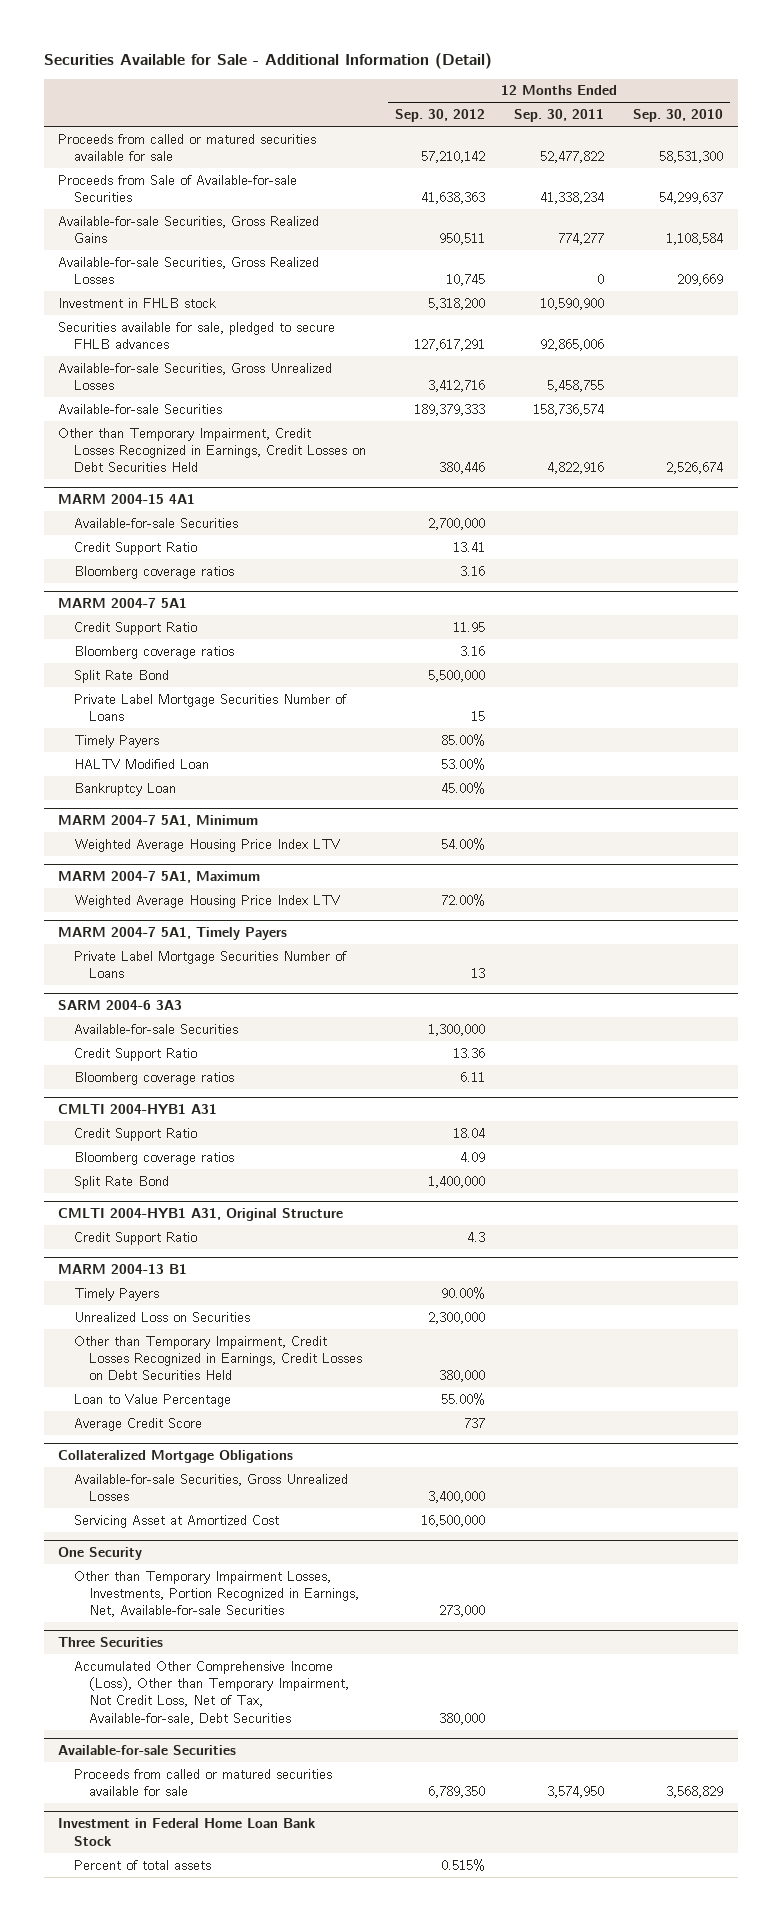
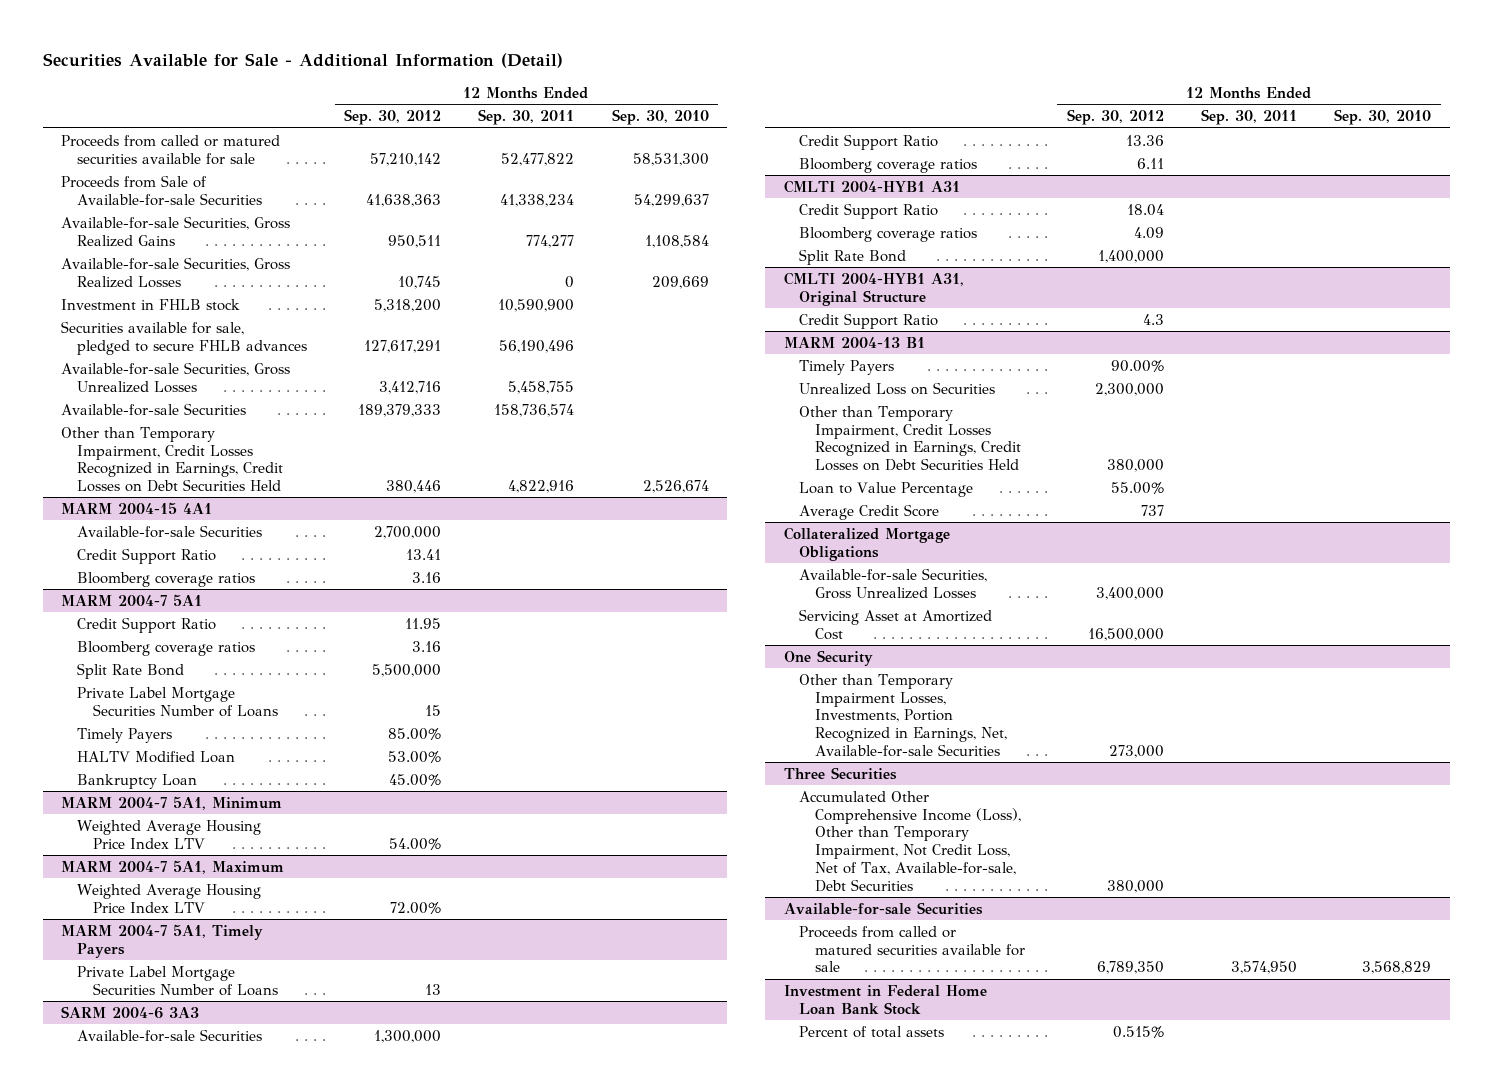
- Securities available for sale, pledged to secure FHLB advances | 127,617,291 | 92,865,006 |
+ Securities available for sale, pledged to secure FHLB advances | 127,617,291 | 56,190,496 |

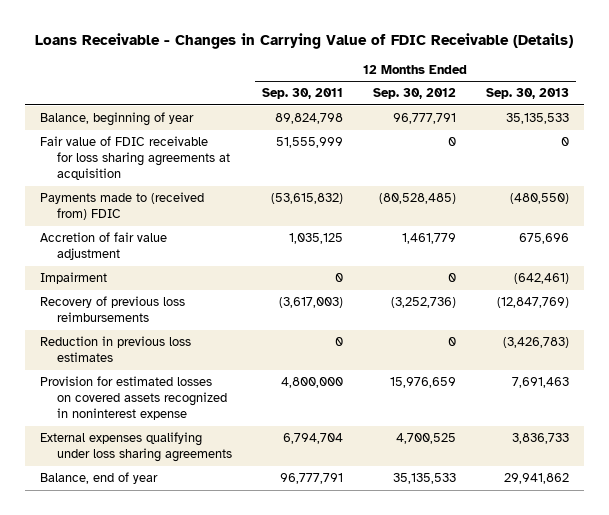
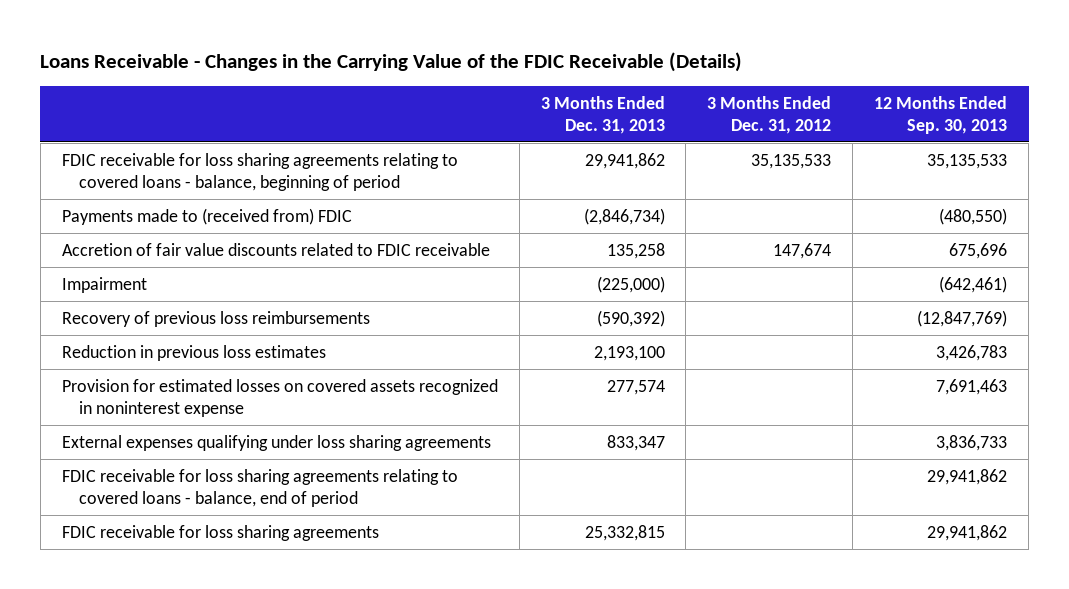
- Loans Receivable - Changes in Carrying Value of FDIC Receivable (Details)
+ Loans Receivable - Changes in the Carrying Value of the FDIC Receivable (Details)
- | 12 Months Ended Sep. 30, 2011 | 12 Months Ended Sep. 30, 2012 | 12 Months Ended Sep. 30, 2013
+ | 3 Months Ended Dec. 31, 2013 | 3 Months Ended Dec. 31, 2012 | 12 Months Ended Sep. 30, 2013
- Balance, beginning of year | 89,824,798 | 96,777,791 | 35,135,533
- Fair value of FDIC receivable for loss sharing agreements at acquisition | 51,555,999 | 0 | 0
+ FDIC receivable for loss sharing agreements relating to covered loans - balance, beginning of period | 29,941,862 | 35,135,533 | 35,135,533
- Accretion of fair value adjustment | 1,035,125 | 1,461,779 | 675,696
+ Accretion of fair value discounts related to FDIC receivable | 135,258 | 147,674 | 675,696
- Reduction in previous loss estimates | 0 | 0 | (3,426,783)
+ Reduction in previous loss estimates | 2,193,100 | | 3,426,783
- Balance, end of year | 96,777,791 | 35,135,533 | 29,941,862
+ FDIC receivable for loss sharing agreements relating to covered loans - balance, end of period | | | 29,941,862
+ FDIC receivable for loss sharing agreements | 25,332,815 | | 29,941,862

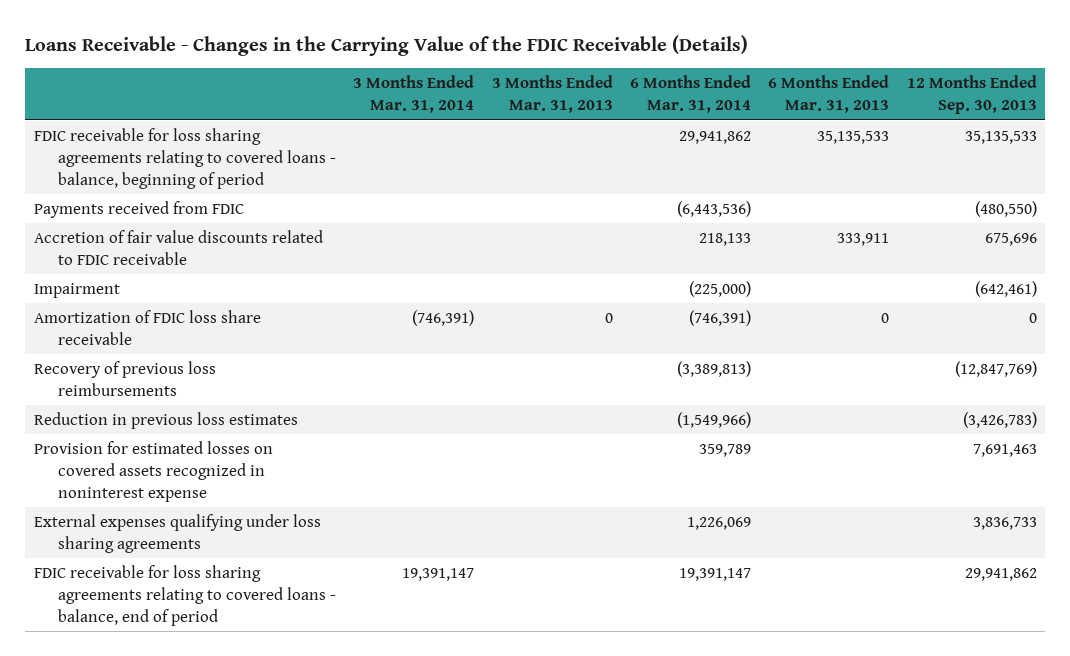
- | 3 Months Ended Dec. 31, 2013 | 3 Months Ended Dec. 31, 2012 | 12 Months Ended Sep. 30, 2013
+ | 3 Months Ended Mar. 31, 2014 | 3 Months Ended Mar. 31, 2013 | 6 Months Ended Mar. 31, 2014 | 6 Months Ended Mar. 31, 2013 | 12 Months Ended Sep. 30, 2013
- Payments made to (received from) FDIC | (2,846,734) | | (480,550)
+ Payments received from FDIC | | | (6,443,536) | | (480,550)
+ Amortization of FDIC loss share receivable | (746,391) | 0 | (746,391) | 0 | 0
- Reduction in previous loss estimates | 2,193,100 | | 3,426,783
+ Reduction in previous loss estimates | | | (1,549,966) | | (3,426,783)
- FDIC receivable for loss sharing agreements | 25,332,815 | | 29,941,862

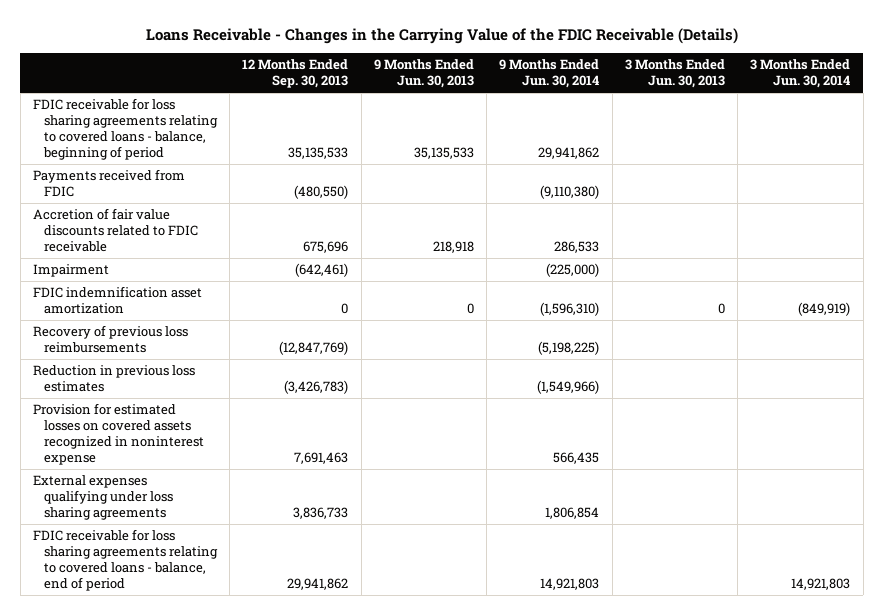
- | 3 Months Ended Mar. 31, 2014 | 3 Months Ended Mar. 31, 2013 | 6 Months Ended Mar. 31, 2014 | 6 Months Ended Mar. 31, 2013 | 12 Months Ended Sep. 30, 2013
+ | 12 Months Ended Sep. 30, 2013 | 9 Months Ended Jun. 30, 2013 | 9 Months Ended Jun. 30, 2014 | 3 Months Ended Jun. 30, 2013 | 3 Months Ended Jun. 30, 2014
- Amortization of FDIC loss share receivable | (746,391) | 0 | (746,391) | 0 | 0
+ FDIC indemnification asset amortization | 0 | 0 | (1,596,310) | 0 | (849,919)

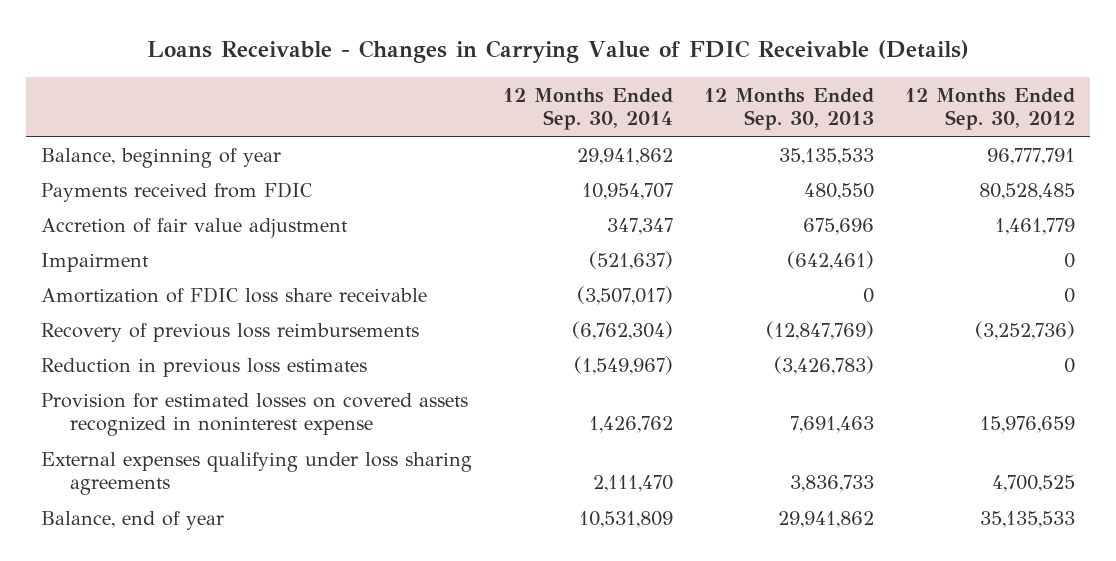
- Loans Receivable - Changes in the Carrying Value of the FDIC Receivable (Details)
+ Loans Receivable - Changes in Carrying Value of FDIC Receivable (Details)
- | 12 Months Ended Sep. 30, 2013 | 9 Months Ended Jun. 30, 2013 | 9 Months Ended Jun. 30, 2014 | 3 Months Ended Jun. 30, 2013 | 3 Months Ended Jun. 30, 2014
+ | 12 Months Ended Sep. 30, 2014 | 12 Months Ended Sep. 30, 2013 | 12 Months Ended Sep. 30, 2012
- FDIC receivable for loss sharing agreements relating to covered loans - balance, beginning of period | 35,135,533 | 35,135,533 | 29,941,862 | |
- Payments received from FDIC | (480,550) | | (9,110,380) | |
- Accretion of fair value discounts related to FDIC receivable | 675,696 | 218,918 | 286,533 | |
+ Balance, beginning of year | 29,941,862 | 35,135,533 | 96,777,791
+ Payments received from FDIC | 10,954,707 | 480,550 | 80,528,485
+ Accretion of fair value adjustment | 347,347 | 675,696 | 1,461,779
- FDIC indemnification asset amortization | 0 | 0 | (1,596,310) | 0 | (849,919)
+ Amortization of FDIC loss share receivable | (3,507,017) | 0 | 0
- FDIC receivable for loss sharing agreements relating to covered loans - balance, end of period | 29,941,862 | | 14,921,803 | | 14,921,803
+ Balance, end of year | 10,531,809 | 29,941,862 | 35,135,533

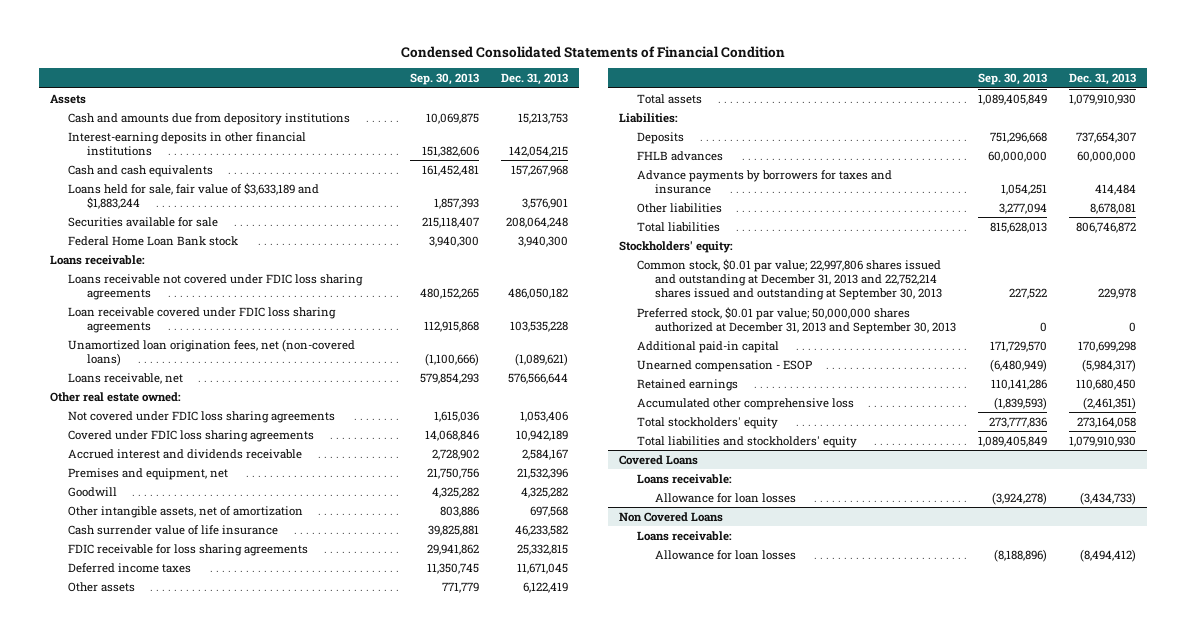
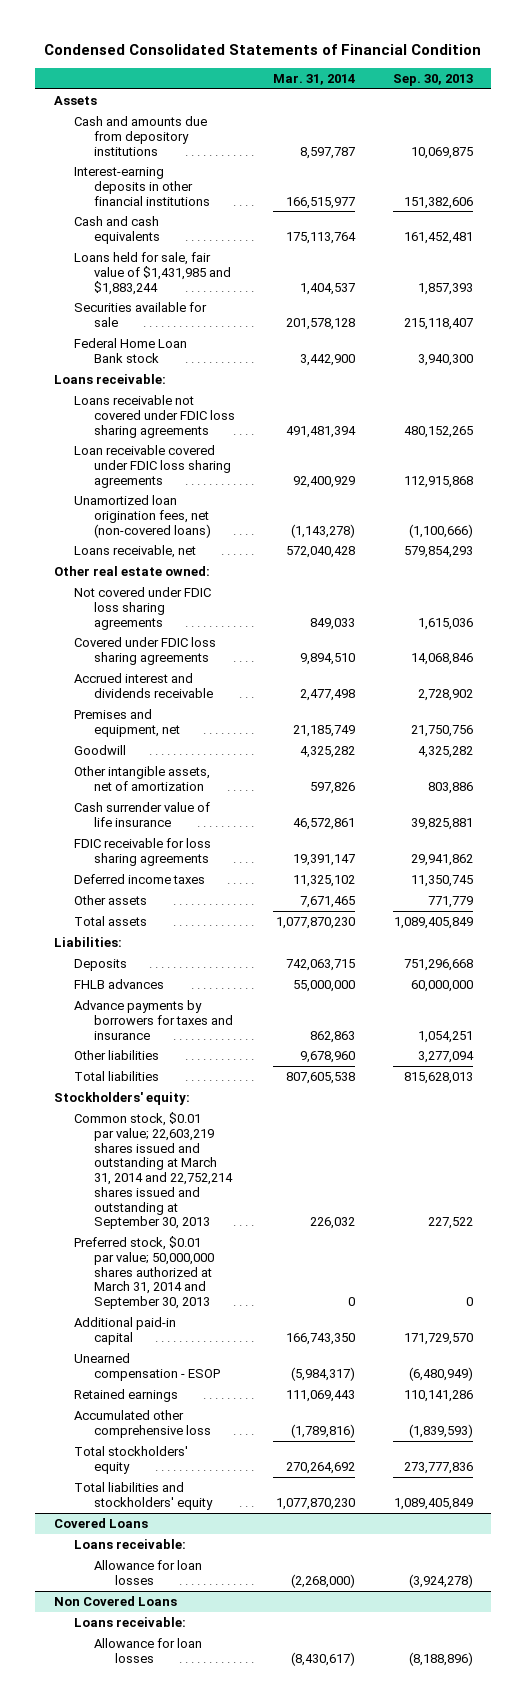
- | Sep. 30, 2013 | Dec. 31, 2013
+ | Mar. 31, 2014 | Sep. 30, 2013
- Loans held for sale, fair value of $3,633,189 and $1,883,244 | 1,857,393 | 3,576,901
+ Loans held for sale, fair value of $1,431,985 and $1,883,244 | 1,404,537 | 1,857,393
- Common stock, $0.01 par value; 22,997,806 shares issued and outstanding at December 31, 2013 and 22,752,214 shares issued and outstanding at September 30, 2013 | 227,522 | 229,978
- Preferred stock, $0.01 par value; 50,000,000 shares authorized at December 31, 2013 and September 30, 2013 | 0 | 0
+ Common stock, $0.01 par value; 22,603,219 shares issued and outstanding at March 31, 2014 and 22,752,214 shares issued and outstanding at September 30, 2013 | 226,032 | 227,522
+ Preferred stock, $0.01 par value; 50,000,000 shares authorized at March 31, 2014 and September 30, 2013 | 0 | 0

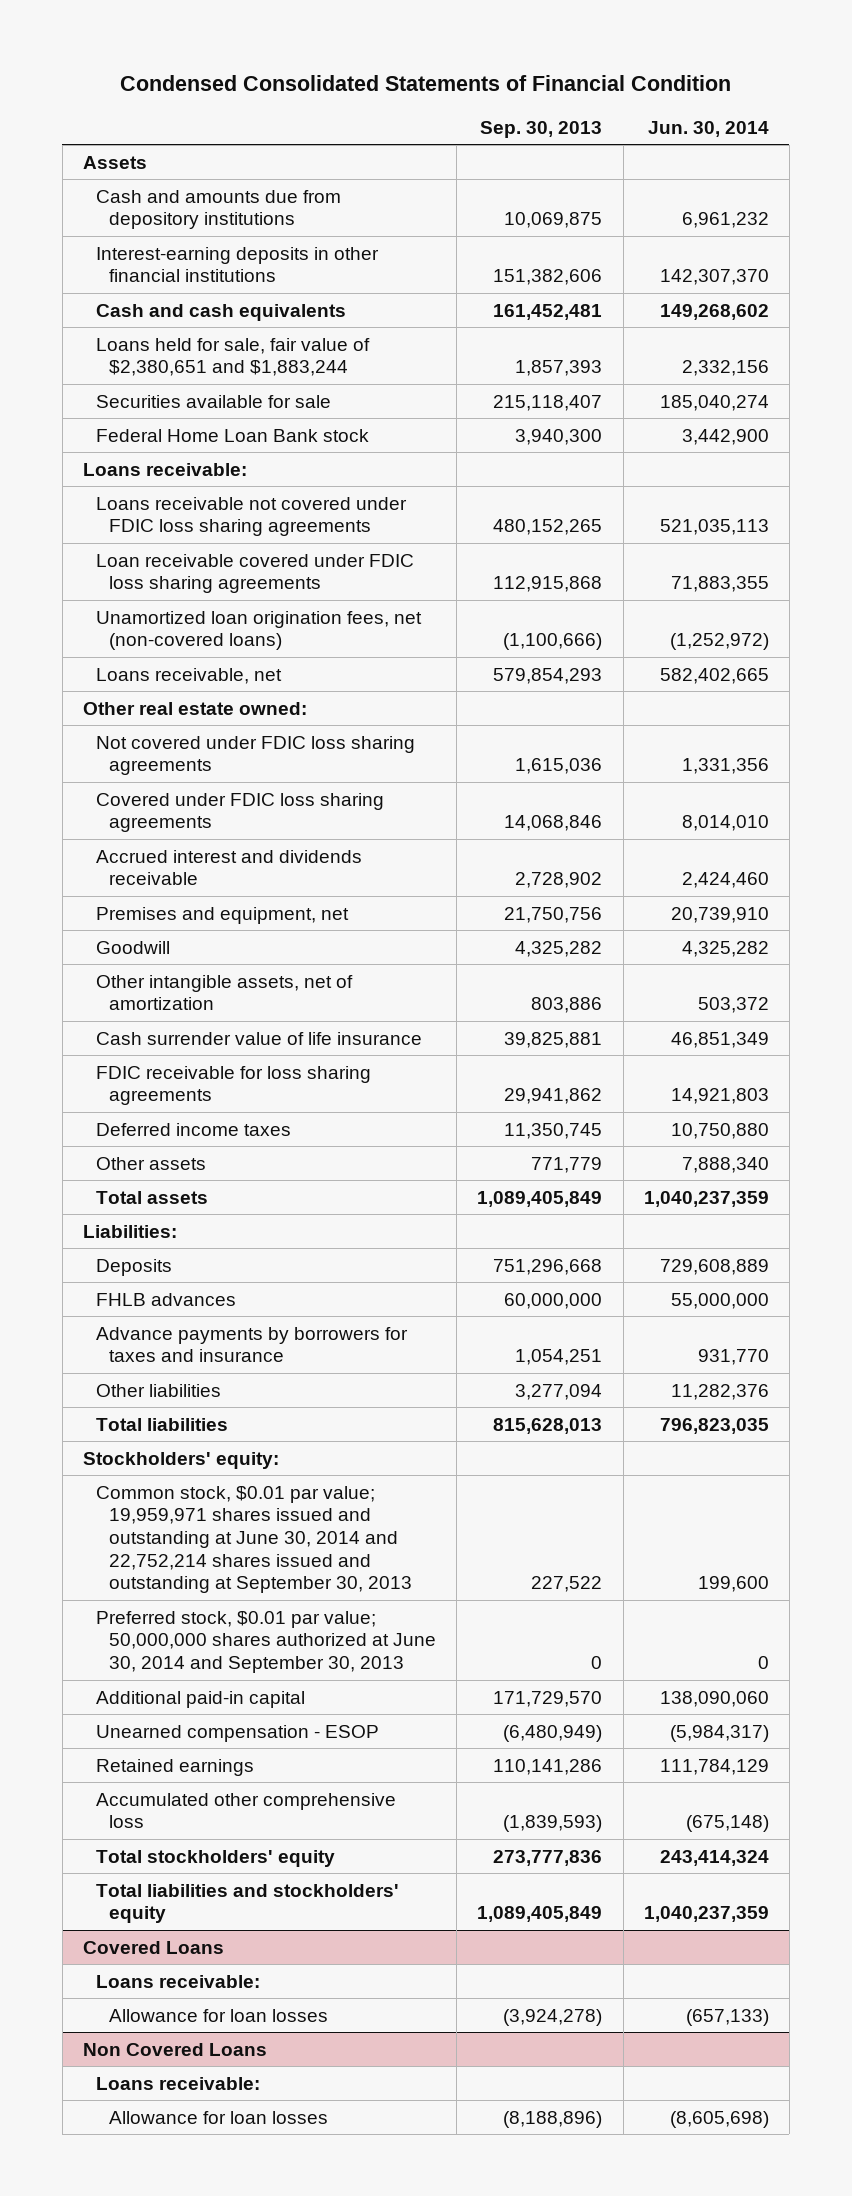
- | Mar. 31, 2014 | Sep. 30, 2013
+ | Sep. 30, 2013 | Jun. 30, 2014
- Loans held for sale, fair value of $1,431,985 and $1,883,244 | 1,404,537 | 1,857,393
+ Loans held for sale, fair value of $2,380,651 and $1,883,244 | 1,857,393 | 2,332,156
- Common stock, $0.01 par value; 22,603,219 shares issued and outstanding at March 31, 2014 and 22,752,214 shares issued and outstanding at September 30, 2013 | 226,032 | 227,522
- Preferred stock, $0.01 par value; 50,000,000 shares authorized at March 31, 2014 and September 30, 2013 | 0 | 0
+ Common stock, $0.01 par value; 19,959,971 shares issued and outstanding at June 30, 2014 and 22,752,214 shares issued and outstanding at September 30, 2013 | 227,522 | 199,600
+ Preferred stock, $0.01 par value; 50,000,000 shares authorized at June 30, 2014 and September 30, 2013 | 0 | 0

